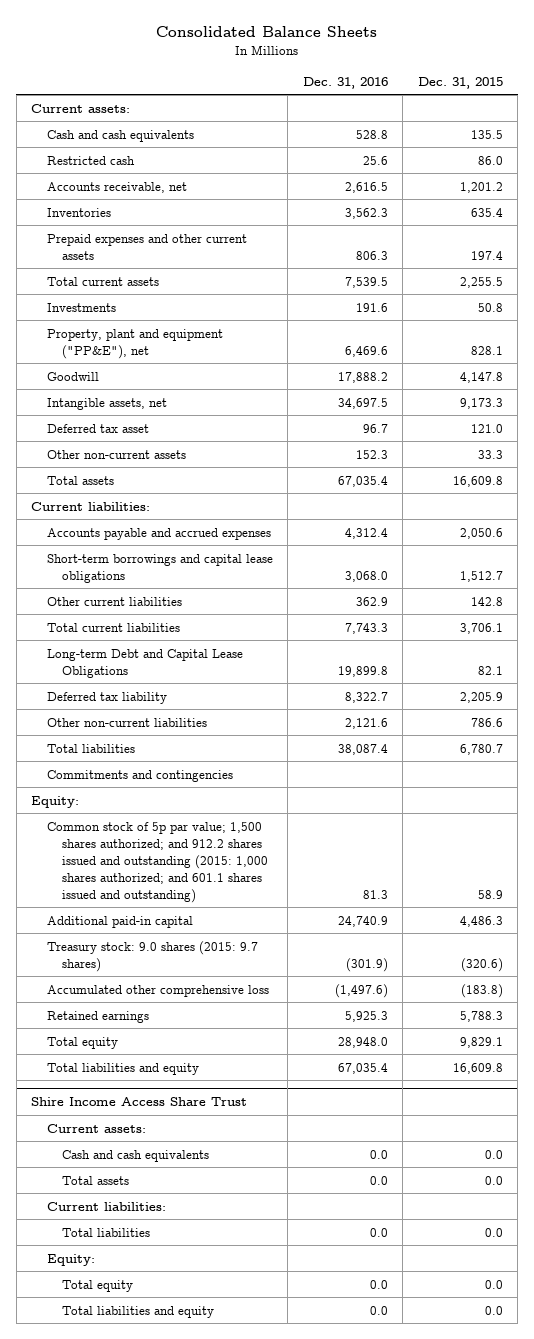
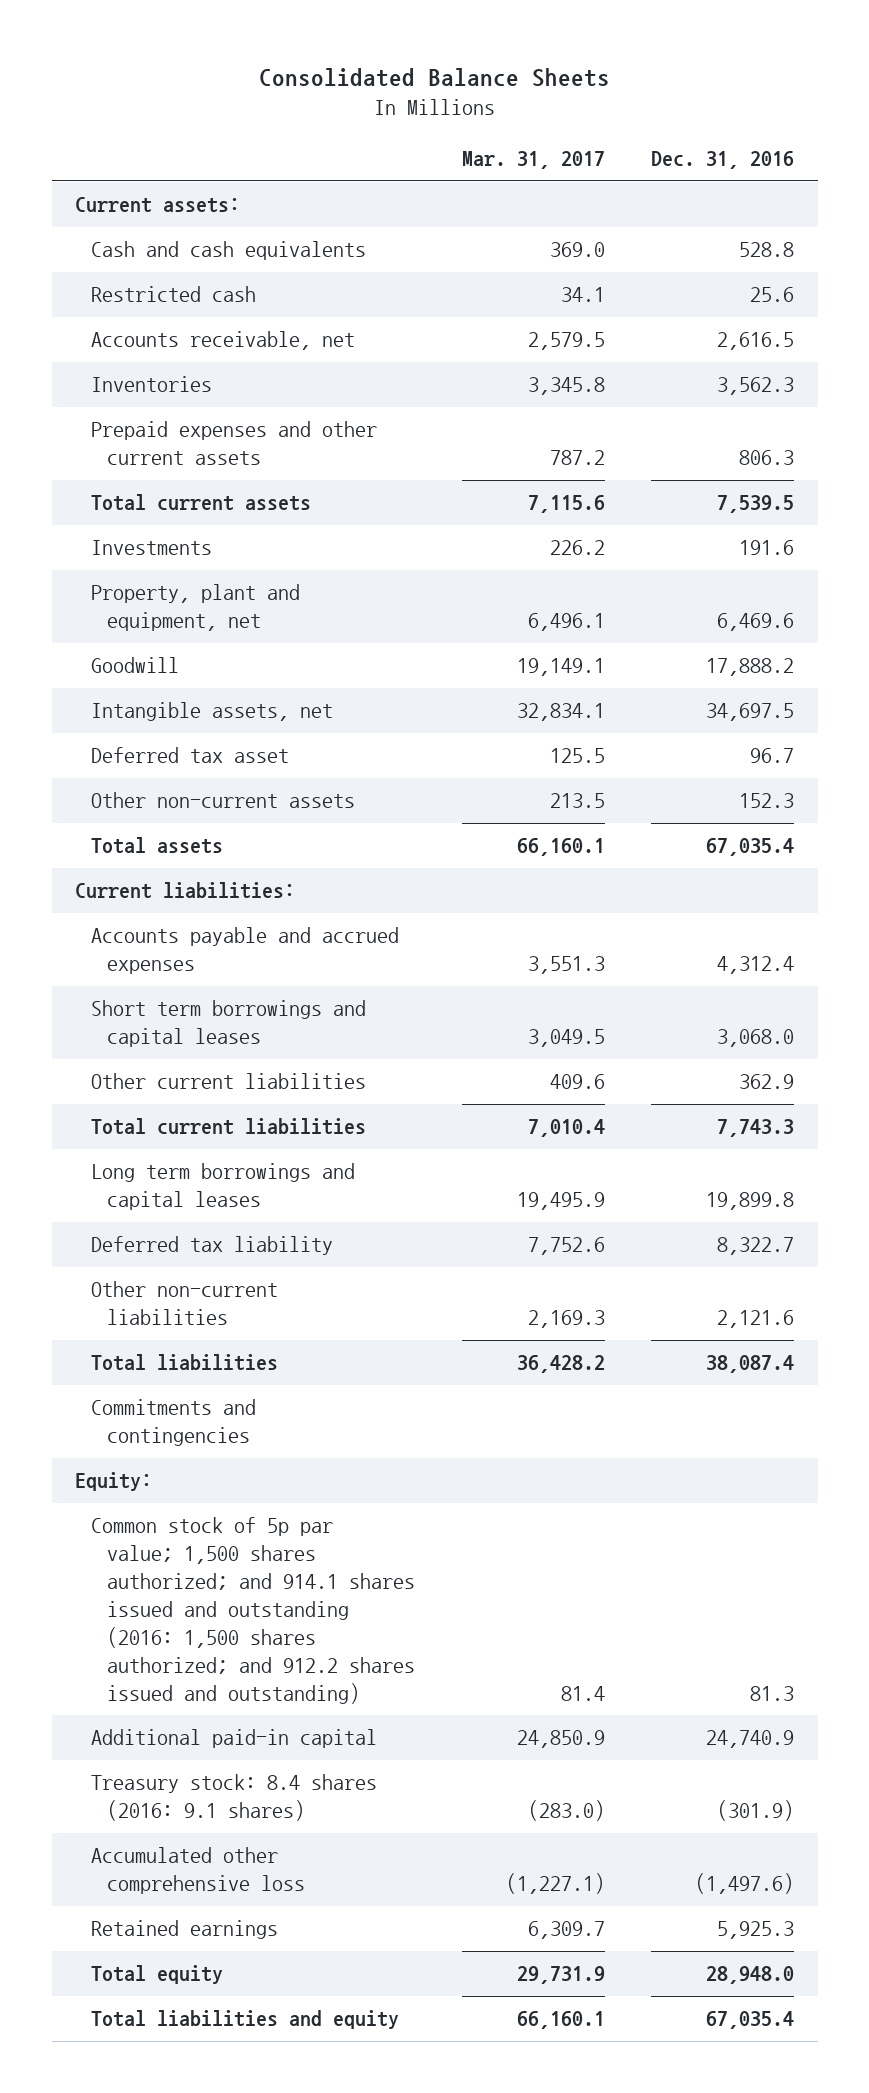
- | Dec. 31, 2016 | Dec. 31, 2015
+ | Mar. 31, 2017 | Dec. 31, 2016
- Property, plant and equipment ("PP&E"), net | 6,469.6 | 828.1
+ Property, plant and equipment, net | 6,496.1 | 6,469.6
- Short-term borrowings and capital lease obligations | 3,068.0 | 1,512.7
+ Short term borrowings and capital leases | 3,049.5 | 3,068.0
- Long-term Debt and Capital Lease Obligations | 19,899.8 | 82.1
+ Long term borrowings and capital leases | 19,495.9 | 19,899.8
- Common stock of 5p par value; 1,500 shares authorized; and 912.2 shares issued and outstanding (2015: 1,000 shares authorized; and 601.1 shares issued and outstanding) | 81.3 | 58.9
+ Common stock of 5p par value; 1,500 shares authorized; and 914.1 shares issued and outstanding (2016: 1,500 shares authorized; and 912.2 shares issued and outstanding) | 81.4 | 81.3
- Treasury stock: 9.0 shares (2015: 9.7 shares) | (301.9) | (320.6)
+ Treasury stock: 8.4 shares (2016: 9.1 shares) | (283.0) | (301.9)
- Shire Income Access Share Trust
- Current assets:
- Cash and cash equivalents | 0.0 | 0.0
- Total assets | 0.0 | 0.0
- Current liabilities:
- Total liabilities | 0.0 | 0.0
- Equity:
- Total equity | 0.0 | 0.0
- Total liabilities and equity | 0.0 | 0.0

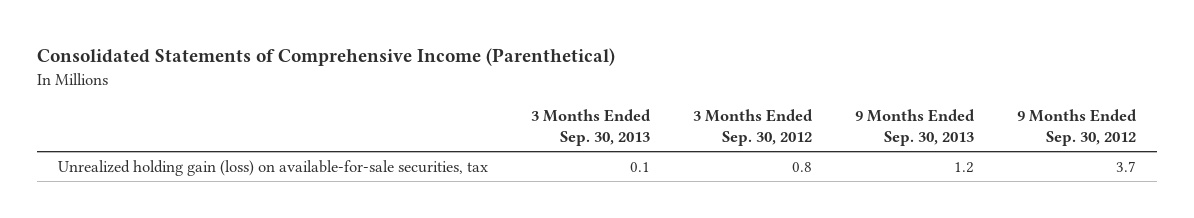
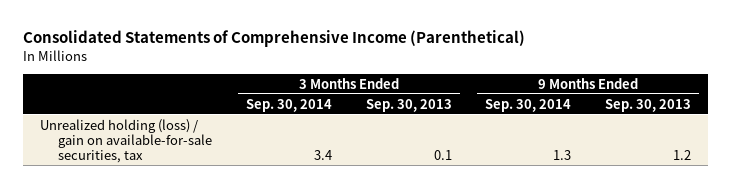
- | 3 Months Ended Sep. 30, 2013 | 3 Months Ended Sep. 30, 2012 | 9 Months Ended Sep. 30, 2013 | 9 Months Ended Sep. 30, 2012
+ | 3 Months Ended Sep. 30, 2014 | 3 Months Ended Sep. 30, 2013 | 9 Months Ended Sep. 30, 2014 | 9 Months Ended Sep. 30, 2013
- Unrealized holding gain (loss) on available-for-sale securities, tax | 0.1 | 0.8 | 1.2 | 3.7
+ Unrealized holding (loss) / gain on available-for-sale securities, tax | 3.4 | 0.1 | 1.3 | 1.2

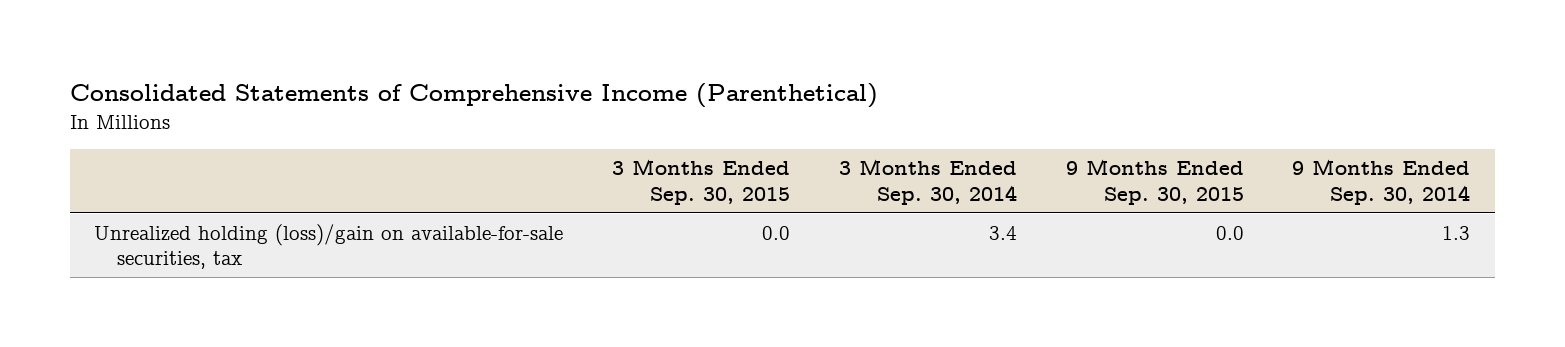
- | 3 Months Ended Sep. 30, 2014 | 3 Months Ended Sep. 30, 2013 | 9 Months Ended Sep. 30, 2014 | 9 Months Ended Sep. 30, 2013
+ | 3 Months Ended Sep. 30, 2015 | 3 Months Ended Sep. 30, 2014 | 9 Months Ended Sep. 30, 2015 | 9 Months Ended Sep. 30, 2014
- Unrealized holding (loss) / gain on available-for-sale securities, tax | 3.4 | 0.1 | 1.3 | 1.2
+ Unrealized holding (loss)/gain on available-for-sale securities, tax | 0.0 | 3.4 | 0.0 | 1.3

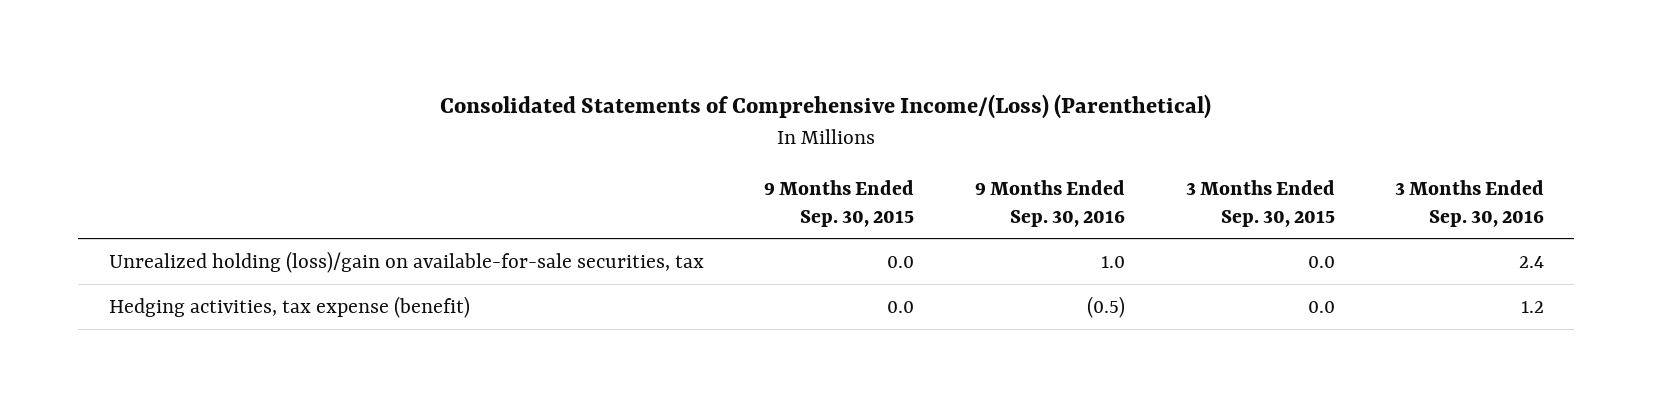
- Consolidated Statements of Comprehensive Income (Parenthetical)
+ Consolidated Statements of Comprehensive Income/(Loss) (Parenthetical)
- | 3 Months Ended Sep. 30, 2015 | 3 Months Ended Sep. 30, 2014 | 9 Months Ended Sep. 30, 2015 | 9 Months Ended Sep. 30, 2014
+ | 9 Months Ended Sep. 30, 2015 | 9 Months Ended Sep. 30, 2016 | 3 Months Ended Sep. 30, 2015 | 3 Months Ended Sep. 30, 2016
+ Hedging activities, tax expense (benefit) | 0.0 | (0.5) | 0.0 | 1.2

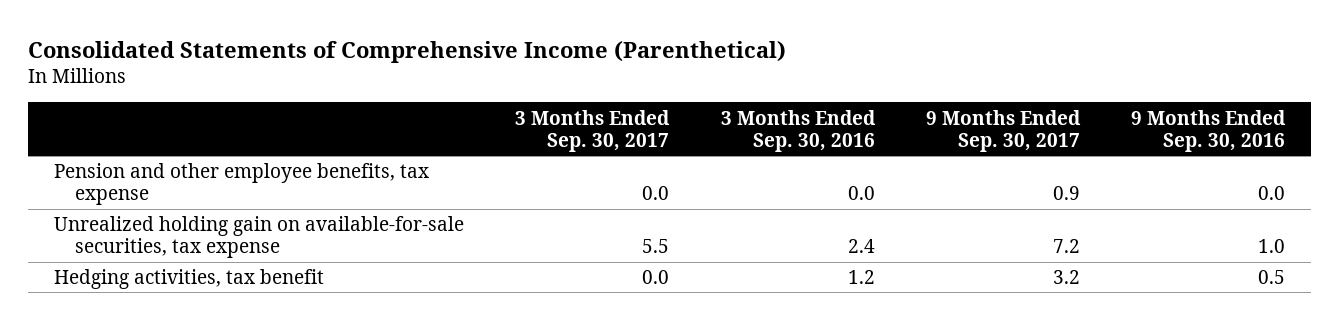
- Consolidated Statements of Comprehensive Income/(Loss) (Parenthetical)
+ Consolidated Statements of Comprehensive Income (Parenthetical)
- | 9 Months Ended Sep. 30, 2015 | 9 Months Ended Sep. 30, 2016 | 3 Months Ended Sep. 30, 2015 | 3 Months Ended Sep. 30, 2016
+ | 3 Months Ended Sep. 30, 2017 | 3 Months Ended Sep. 30, 2016 | 9 Months Ended Sep. 30, 2017 | 9 Months Ended Sep. 30, 2016
- Unrealized holding (loss)/gain on available-for-sale securities, tax | 0.0 | 1.0 | 0.0 | 2.4
- Hedging activities, tax expense (benefit) | 0.0 | (0.5) | 0.0 | 1.2
+ Pension and other employee benefits, tax expense | 0.0 | 0.0 | 0.9 | 0.0
+ Unrealized holding gain on available-for-sale securities, tax expense | 5.5 | 2.4 | 7.2 | 1.0
+ Hedging activities, tax benefit | 0.0 | 1.2 | 3.2 | 0.5

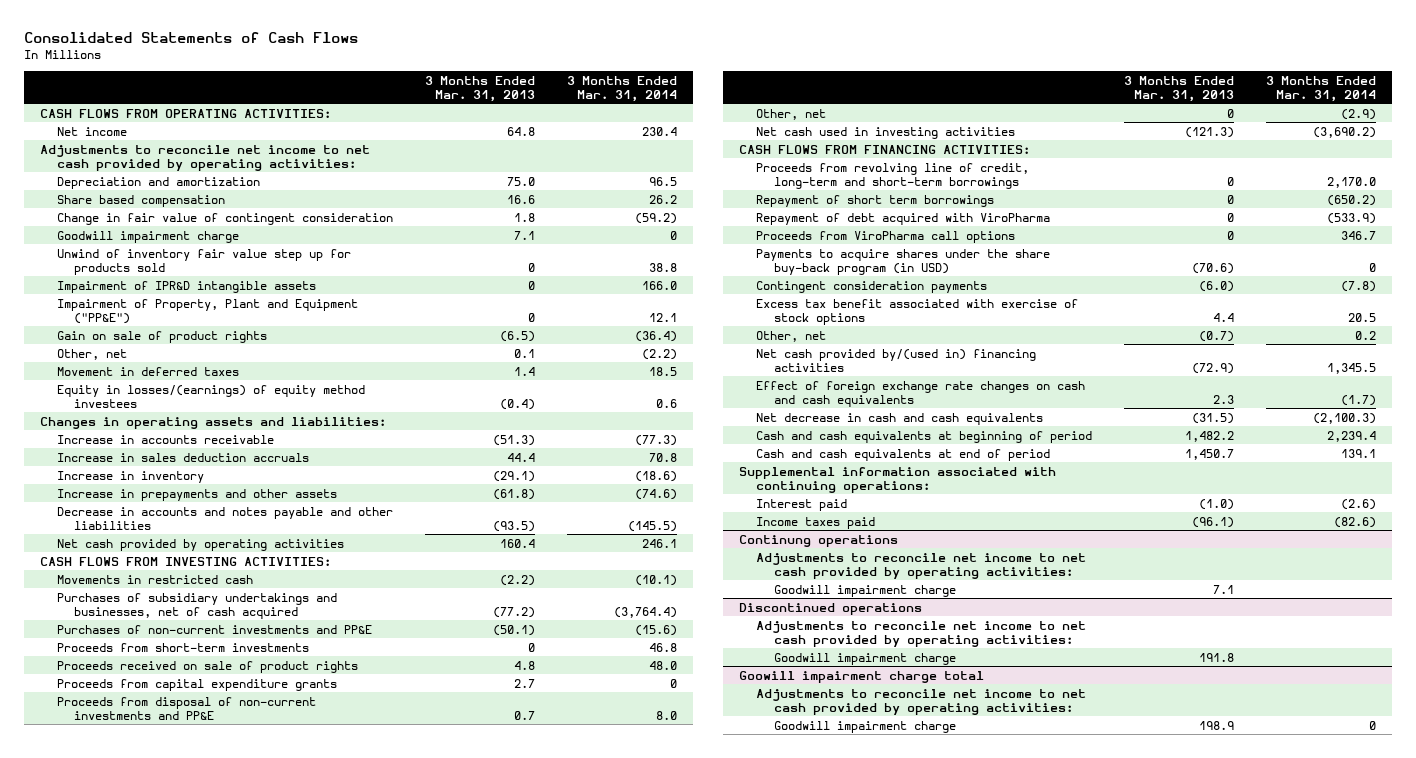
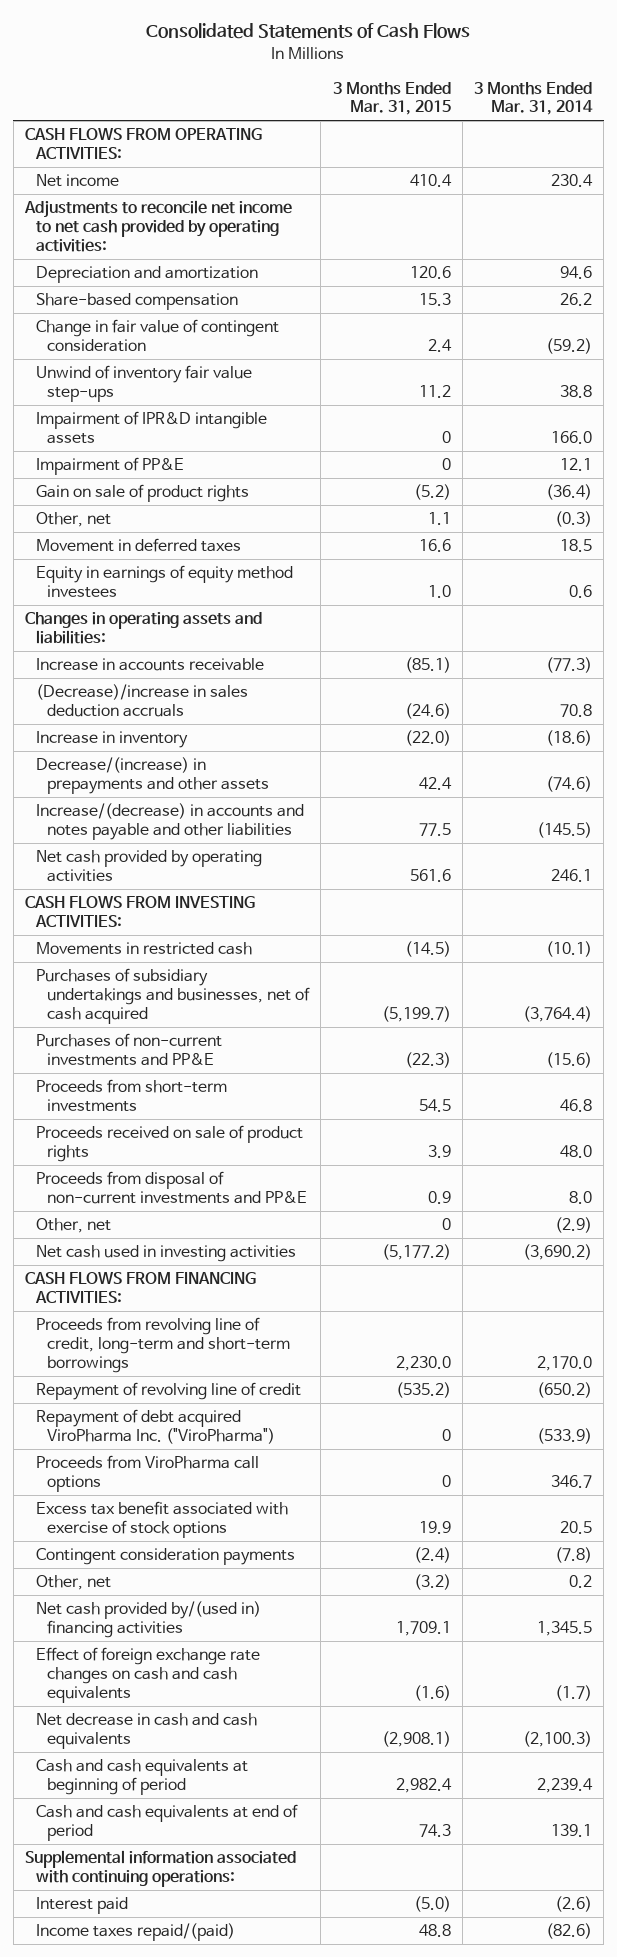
- | 3 Months Ended Mar. 31, 2013 | 3 Months Ended Mar. 31, 2014
+ | 3 Months Ended Mar. 31, 2015 | 3 Months Ended Mar. 31, 2014
- Depreciation and amortization | 75.0 | 96.5
- Share based compensation | 16.6 | 26.2
+ Depreciation and amortization | 120.6 | 94.6
+ Share-based compensation | 15.3 | 26.2
- Goodwill impairment charge | 7.1 | 0
- Unwind of inventory fair value step up for products sold | 0 | 38.8
+ Unwind of inventory fair value step-ups | 11.2 | 38.8
- Impairment of Property, Plant and Equipment ("PP&E") | 0 | 12.1
+ Impairment of PP&E | 0 | 12.1
- Other, net | 0.1 | (2.2)
+ Other, net | 1.1 | (0.3)
- Equity in losses/(earnings) of equity method investees | (0.4) | 0.6
+ Equity in earnings of equity method investees | 1.0 | 0.6
- Increase in sales deduction accruals | 44.4 | 70.8
+ (Decrease)/increase in sales deduction accruals | (24.6) | 70.8
- Increase in prepayments and other assets | (61.8) | (74.6)
- Decrease in accounts and notes payable and other liabilities | (93.5) | (145.5)
+ Decrease/(increase) in prepayments and other assets | 42.4 | (74.6)
+ Increase/(decrease) in accounts and notes payable and other liabilities | 77.5 | (145.5)
- Proceeds from capital expenditure grants | 2.7 | 0
- Repayment of short term borrowings | 0 | (650.2)
- Repayment of debt acquired with ViroPharma | 0 | (533.9)
+ Repayment of revolving line of credit | (535.2) | (650.2)
+ Repayment of debt acquired ViroPharma Inc. ("ViroPharma") | 0 | (533.9)
- Payments to acquire shares under the share buy-back program (in USD) | (70.6) | 0
moved down: Contingent consideration payments | (2.4) | (7.8)
- Income taxes paid | (96.1) | (82.6)
- Continung operations
- Adjustments to reconcile net income to net cash provided by operating activities:
- Goodwill impairment charge | 7.1 |
- Discontinued operations
- Adjustments to reconcile net income to net cash provided by operating activities:
- Goodwill impairment charge | 191.8 |
- Goowill impairment charge total
- Adjustments to reconcile net income to net cash provided by operating activities:
- Goodwill impairment charge | 198.9 | 0
+ Income taxes repaid/(paid) | 48.8 | (82.6)

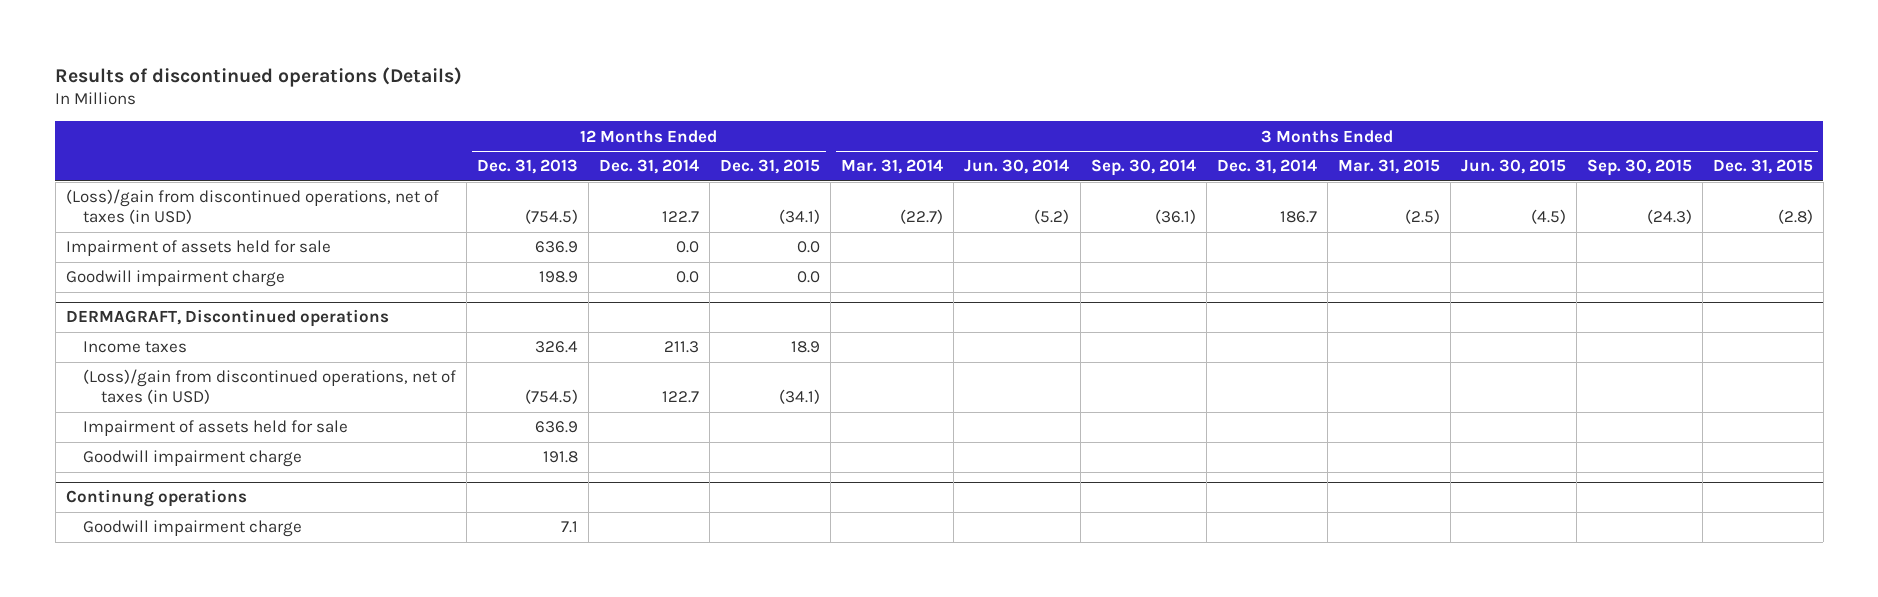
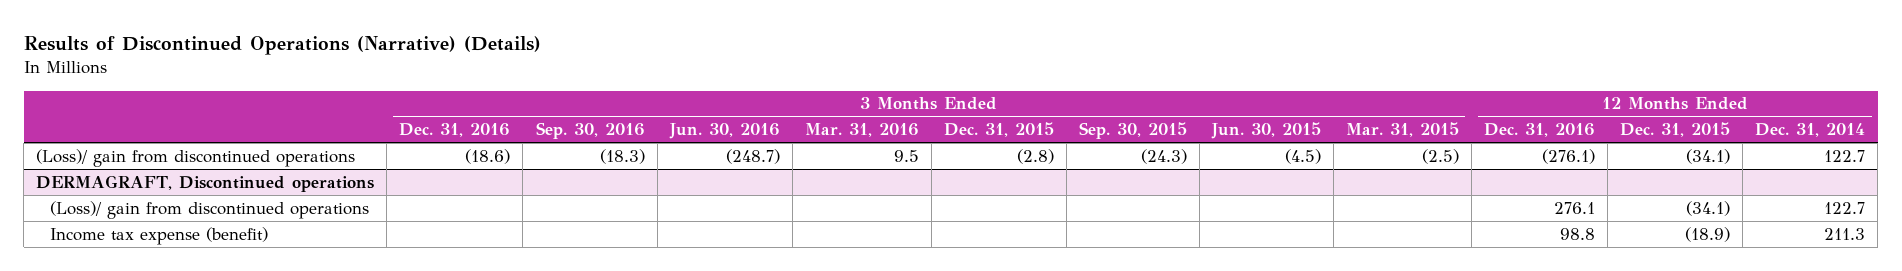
- Results of discontinued operations (Details)
+ Results of Discontinued Operations (Narrative) (Details)
- | 12 Months Ended Dec. 31, 2013 | 12 Months Ended Dec. 31, 2014 | 12 Months Ended Dec. 31, 2015 | 3 Months Ended Mar. 31, 2014 | 3 Months Ended Jun. 30, 2014 | 3 Months Ended Sep. 30, 2014 | 3 Months Ended Dec. 31, 2014 | 3 Months Ended Mar. 31, 2015 | 3 Months Ended Jun. 30, 2015 | 3 Months Ended Sep. 30, 2015 | 3 Months Ended Dec. 31, 2015
+ | 3 Months Ended Dec. 31, 2016 | 3 Months Ended Sep. 30, 2016 | 3 Months Ended Jun. 30, 2016 | 3 Months Ended Mar. 31, 2016 | 3 Months Ended Dec. 31, 2015 | 3 Months Ended Sep. 30, 2015 | 3 Months Ended Jun. 30, 2015 | 3 Months Ended Mar. 31, 2015 | 12 Months Ended Dec. 31, 2016 | 12 Months Ended Dec. 31, 2015 | 12 Months Ended Dec. 31, 2014
- (Loss)/gain from discontinued operations, net of taxes (in USD) | (754.5) | 122.7 | (34.1) | (22.7) | (5.2) | (36.1) | 186.7 | (2.5) | (4.5) | (24.3) | (2.8)
- Impairment of assets held for sale | 636.9 | 0.0 | 0.0 | | | | | | | |
- Goodwill impairment charge | 198.9 | 0.0 | 0.0 | | | | | | | |
+ (Loss)/ gain from discontinued operations | (18.6) | (18.3) | (248.7) | 9.5 | (2.8) | (24.3) | (4.5) | (2.5) | (276.1) | (34.1) | 122.7
@ DERMAGRAFT, Discontinued operations
- Income taxes | 326.4 | 211.3 | 18.9 | | | | | | | |
- (Loss)/gain from discontinued operations, net of taxes (in USD) | (754.5) | 122.7 | (34.1) | | | | | | | |
- Impairment of assets held for sale | 636.9 | | | | | | | | | |
- Goodwill impairment charge | 191.8 | | | | | | | | | |
- Continung operations
- Goodwill impairment charge | 7.1 | | | | | | | | | |
@ DERMAGRAFT, Discontinued operations
+ (Loss)/ gain from discontinued operations | | | | | | | | | 276.1 | (34.1) | 122.7
+ Income tax expense (benefit) | | | | | | | | | 98.8 | (18.9) | 211.3

